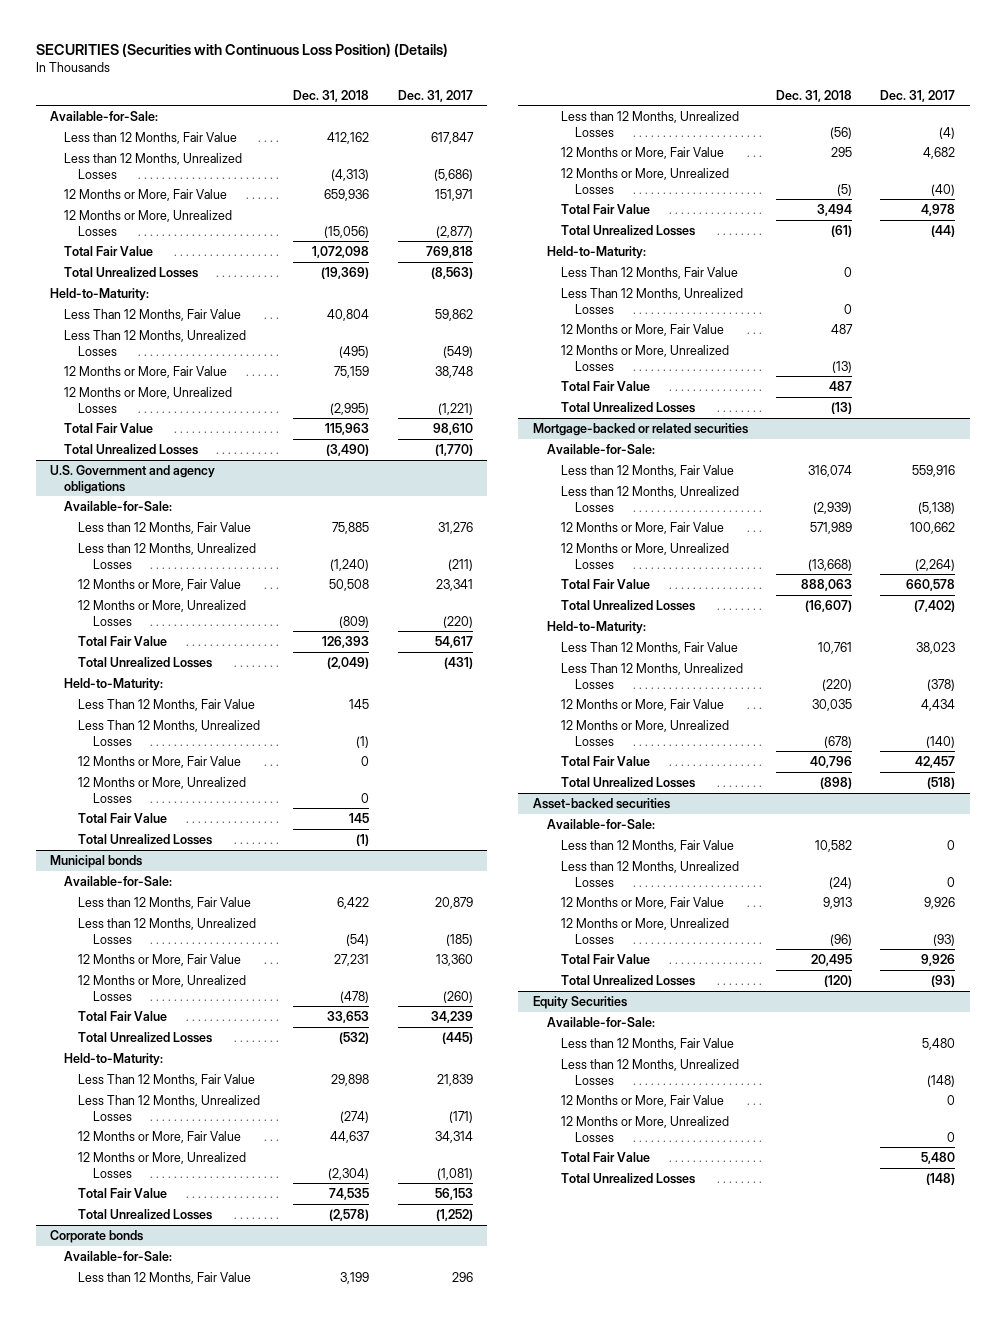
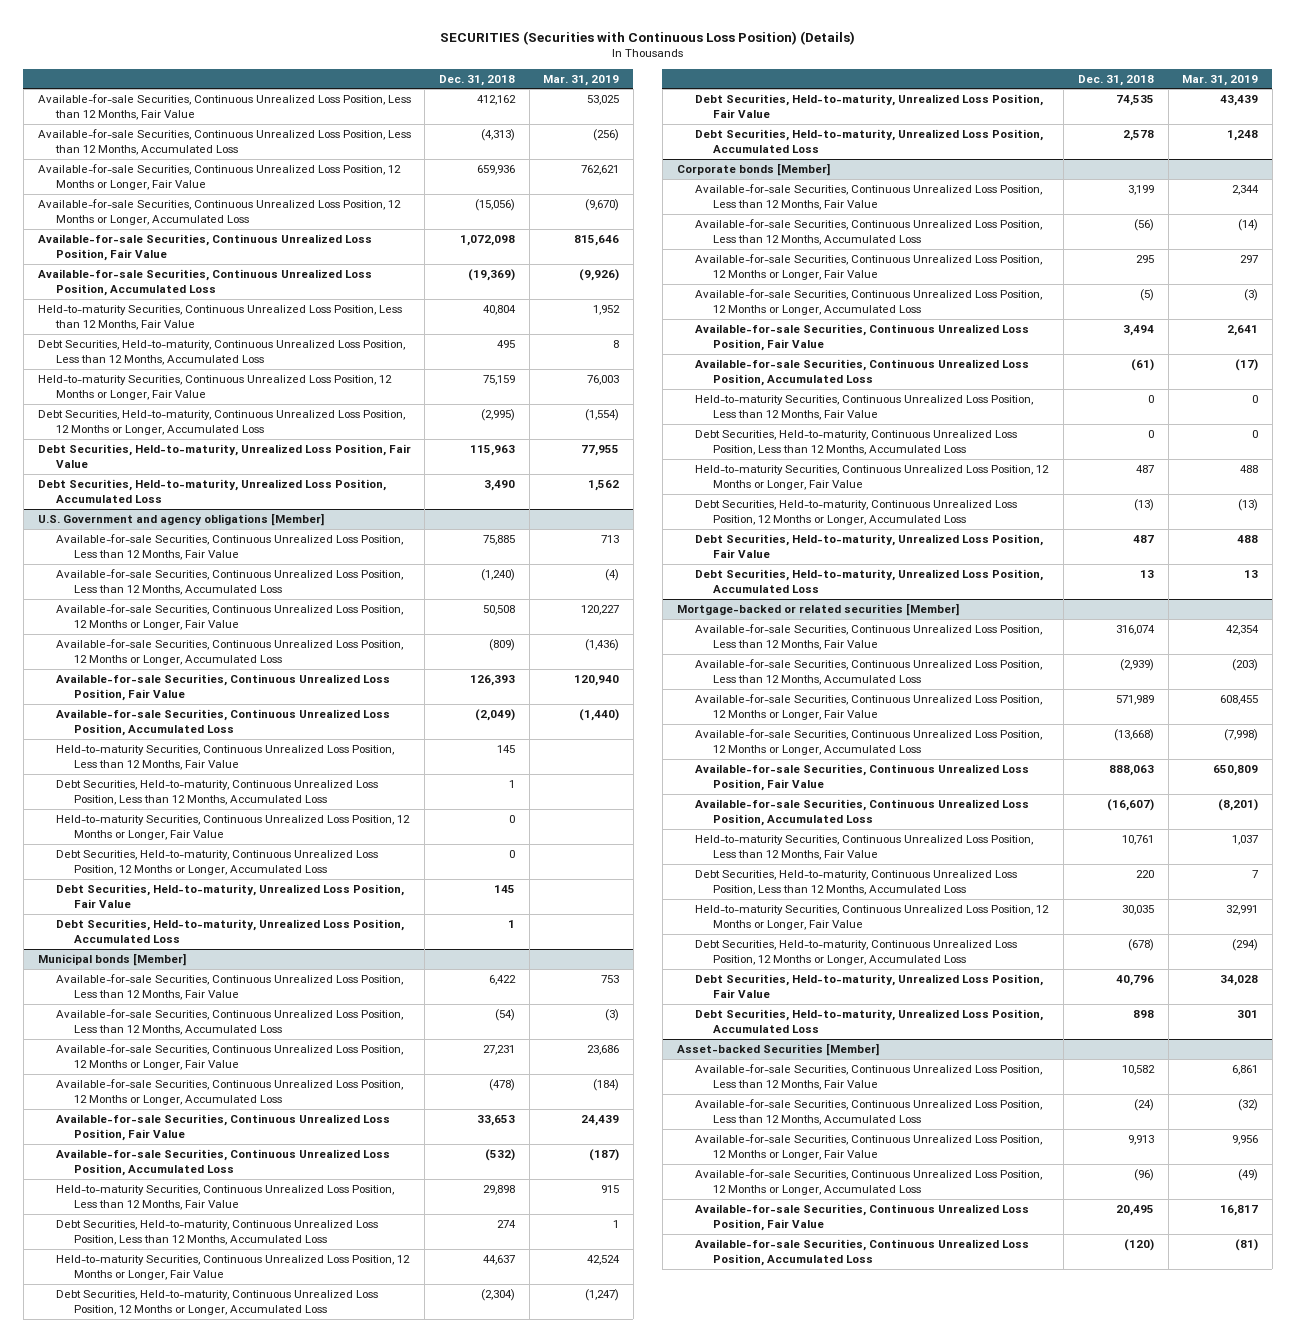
- | Dec. 31, 2018 | Dec. 31, 2017
+ | Dec. 31, 2018 | Mar. 31, 2019
- Available-for-Sale:
- Less than 12 Months, Fair Value | 412,162 | 617,847
- Less than 12 Months, Unrealized Losses | (4,313) | (5,686)
- 12 Months or More, Fair Value | 659,936 | 151,971
- 12 Months or More, Unrealized Losses | (15,056) | (2,877)
- Total Fair Value | 1,072,098 | 769,818
- Total Unrealized Losses | (19,369) | (8,563)
- Held-to-Maturity:
- Less Than 12 Months, Fair Value | 40,804 | 59,862
- Less Than 12 Months, Unrealized Losses | (495) | (549)
- 12 Months or More, Fair Value | 75,159 | 38,748
- 12 Months or More, Unrealized Losses | (2,995) | (1,221)
- Total Fair Value | 115,963 | 98,610
- Total Unrealized Losses | (3,490) | (1,770)
- U.S. Government and agency obligations
- Available-for-Sale:
- Less than 12 Months, Fair Value | 75,885 | 31,276
- Less than 12 Months, Unrealized Losses | (1,240) | (211)
- 12 Months or More, Fair Value | 50,508 | 23,341
- 12 Months or More, Unrealized Losses | (809) | (220)
- Total Fair Value | 126,393 | 54,617
- Total Unrealized Losses | (2,049) | (431)
- Held-to-Maturity:
- Less Than 12 Months, Fair Value | 145 |
- Less Than 12 Months, Unrealized Losses | (1) |
- 12 Months or More, Fair Value | 0 |
- 12 Months or More, Unrealized Losses | 0 |
- Total Fair Value | 145 |
- Total Unrealized Losses | (1) |
- Municipal bonds
- Available-for-Sale:
- Less than 12 Months, Fair Value | 6,422 | 20,879
- Less than 12 Months, Unrealized Losses | (54) | (185)
- 12 Months or More, Fair Value | 27,231 | 13,360
- 12 Months or More, Unrealized Losses | (478) | (260)
- Total Fair Value | 33,653 | 34,239
- Total Unrealized Losses | (532) | (445)
- Held-to-Maturity:
- Less Than 12 Months, Fair Value | 29,898 | 21,839
- Less Than 12 Months, Unrealized Losses | (274) | (171)
- 12 Months or More, Fair Value | 44,637 | 34,314
- 12 Months or More, Unrealized Losses | (2,304) | (1,081)
- Total Fair Value | 74,535 | 56,153
- Total Unrealized Losses | (2,578) | (1,252)
- Corporate bonds
- Available-for-Sale:
- Less than 12 Months, Fair Value | 3,199 | 296
- Less than 12 Months, Unrealized Losses | (56) | (4)
- 12 Months or More, Fair Value | 295 | 4,682
- 12 Months or More, Unrealized Losses | (5) | (40)
- Total Fair Value | 3,494 | 4,978
- Total Unrealized Losses | (61) | (44)
- Held-to-Maturity:
- Less Than 12 Months, Fair Value | 0 |
- Less Than 12 Months, Unrealized Losses | 0 |
- 12 Months or More, Fair Value | 487 |
- 12 Months or More, Unrealized Losses | (13) |
- Total Fair Value | 487 |
- Total Unrealized Losses | (13) |
- Mortgage-backed or related securities
- Available-for-Sale:
- Less than 12 Months, Fair Value | 316,074 | 559,916
- Less than 12 Months, Unrealized Losses | (2,939) | (5,138)
- 12 Months or More, Fair Value | 571,989 | 100,662
- 12 Months or More, Unrealized Losses | (13,668) | (2,264)
- Total Fair Value | 888,063 | 660,578
- Total Unrealized Losses | (16,607) | (7,402)
- Held-to-Maturity:
- Less Than 12 Months, Fair Value | 10,761 | 38,023
- Less Than 12 Months, Unrealized Losses | (220) | (378)
- 12 Months or More, Fair Value | 30,035 | 4,434
- 12 Months or More, Unrealized Losses | (678) | (140)
- Total Fair Value | 40,796 | 42,457
- Total Unrealized Losses | (898) | (518)
- Asset-backed securities
- Available-for-Sale:
- Less than 12 Months, Fair Value | 10,582 | 0
- Less than 12 Months, Unrealized Losses | (24) | 0
- 12 Months or More, Fair Value | 9,913 | 9,926
- 12 Months or More, Unrealized Losses | (96) | (93)
- Total Fair Value | 20,495 | 9,926
- Total Unrealized Losses | (120) | (93)
- Equity Securities
- Available-for-Sale:
- Less than 12 Months, Fair Value | | 5,480
- Less than 12 Months, Unrealized Losses | | (148)
- 12 Months or More, Fair Value | | 0
- 12 Months or More, Unrealized Losses | | 0
- Total Fair Value | | 5,480
- Total Unrealized Losses | | (148)
+ Available-for-sale Securities, Continuous Unrealized Loss Position, Less than 12 Months, Fair Value | 412,162 | 53,025
+ Available-for-sale Securities, Continuous Unrealized Loss Position, Less than 12 Months, Accumulated Loss | (4,313) | (256)
+ Available-for-sale Securities, Continuous Unrealized Loss Position, 12 Months or Longer, Fair Value | 659,936 | 762,621
+ Available-for-sale Securities, Continuous Unrealized Loss Position, 12 Months or Longer, Accumulated Loss | (15,056) | (9,670)
+ Available-for-sale Securities, Continuous Unrealized Loss Position, Fair Value | 1,072,098 | 815,646
+ Available-for-sale Securities, Continuous Unrealized Loss Position, Accumulated Loss | (19,369) | (9,926)
+ Held-to-maturity Securities, Continuous Unrealized Loss Position, Less than 12 Months, Fair Value | 40,804 | 1,952
+ Debt Securities, Held-to-maturity, Continuous Unrealized Loss Position, Less than 12 Months, Accumulated Loss | 495 | 8
+ Held-to-maturity Securities, Continuous Unrealized Loss Position, 12 Months or Longer, Fair Value | 75,159 | 76,003
+ Debt Securities, Held-to-maturity, Continuous Unrealized Loss Position, 12 Months or Longer, Accumulated Loss | (2,995) | (1,554)
+ Debt Securities, Held-to-maturity, Unrealized Loss Position, Fair Value | 115,963 | 77,955
+ Debt Securities, Held-to-maturity, Unrealized Loss Position, Accumulated Loss | 3,490 | 1,562
+ U.S. Government and agency obligations [Member]
+ Available-for-sale Securities, Continuous Unrealized Loss Position, Less than 12 Months, Fair Value | 75,885 | 713
+ Available-for-sale Securities, Continuous Unrealized Loss Position, Less than 12 Months, Accumulated Loss | (1,240) | (4)
+ Available-for-sale Securities, Continuous Unrealized Loss Position, 12 Months or Longer, Fair Value | 50,508 | 120,227
+ Available-for-sale Securities, Continuous Unrealized Loss Position, 12 Months or Longer, Accumulated Loss | (809) | (1,436)
+ Available-for-sale Securities, Continuous Unrealized Loss Position, Fair Value | 126,393 | 120,940
+ Available-for-sale Securities, Continuous Unrealized Loss Position, Accumulated Loss | (2,049) | (1,440)
+ Held-to-maturity Securities, Continuous Unrealized Loss Position, Less than 12 Months, Fair Value | 145 |
+ Debt Securities, Held-to-maturity, Continuous Unrealized Loss Position, Less than 12 Months, Accumulated Loss | 1 |
+ Held-to-maturity Securities, Continuous Unrealized Loss Position, 12 Months or Longer, Fair Value | 0 |
+ Debt Securities, Held-to-maturity, Continuous Unrealized Loss Position, 12 Months or Longer, Accumulated Loss | 0 |
+ Debt Securities, Held-to-maturity, Unrealized Loss Position, Fair Value | 145 |
+ Debt Securities, Held-to-maturity, Unrealized Loss Position, Accumulated Loss | 1 |
+ Municipal bonds [Member]
+ Available-for-sale Securities, Continuous Unrealized Loss Position, Less than 12 Months, Fair Value | 6,422 | 753
+ Available-for-sale Securities, Continuous Unrealized Loss Position, Less than 12 Months, Accumulated Loss | (54) | (3)
+ Available-for-sale Securities, Continuous Unrealized Loss Position, 12 Months or Longer, Fair Value | 27,231 | 23,686
+ Available-for-sale Securities, Continuous Unrealized Loss Position, 12 Months or Longer, Accumulated Loss | (478) | (184)
+ Available-for-sale Securities, Continuous Unrealized Loss Position, Fair Value | 33,653 | 24,439
+ Available-for-sale Securities, Continuous Unrealized Loss Position, Accumulated Loss | (532) | (187)
+ Held-to-maturity Securities, Continuous Unrealized Loss Position, Less than 12 Months, Fair Value | 29,898 | 915
+ Debt Securities, Held-to-maturity, Continuous Unrealized Loss Position, Less than 12 Months, Accumulated Loss | 274 | 1
+ Held-to-maturity Securities, Continuous Unrealized Loss Position, 12 Months or Longer, Fair Value | 44,637 | 42,524
+ Debt Securities, Held-to-maturity, Continuous Unrealized Loss Position, 12 Months or Longer, Accumulated Loss | (2,304) | (1,247)
+ Debt Securities, Held-to-maturity, Unrealized Loss Position, Fair Value | 74,535 | 43,439
+ Debt Securities, Held-to-maturity, Unrealized Loss Position, Accumulated Loss | 2,578 | 1,248
+ Corporate bonds [Member]
+ Available-for-sale Securities, Continuous Unrealized Loss Position, Less than 12 Months, Fair Value | 3,199 | 2,344
+ Available-for-sale Securities, Continuous Unrealized Loss Position, Less than 12 Months, Accumulated Loss | (56) | (14)
+ Available-for-sale Securities, Continuous Unrealized Loss Position, 12 Months or Longer, Fair Value | 295 | 297
+ Available-for-sale Securities, Continuous Unrealized Loss Position, 12 Months or Longer, Accumulated Loss | (5) | (3)
+ Available-for-sale Securities, Continuous Unrealized Loss Position, Fair Value | 3,494 | 2,641
+ Available-for-sale Securities, Continuous Unrealized Loss Position, Accumulated Loss | (61) | (17)
+ Held-to-maturity Securities, Continuous Unrealized Loss Position, Less than 12 Months, Fair Value | 0 | 0
+ Debt Securities, Held-to-maturity, Continuous Unrealized Loss Position, Less than 12 Months, Accumulated Loss | 0 | 0
+ Held-to-maturity Securities, Continuous Unrealized Loss Position, 12 Months or Longer, Fair Value | 487 | 488
+ Debt Securities, Held-to-maturity, Continuous Unrealized Loss Position, 12 Months or Longer, Accumulated Loss | (13) | (13)
+ Debt Securities, Held-to-maturity, Unrealized Loss Position, Fair Value | 487 | 488
+ Debt Securities, Held-to-maturity, Unrealized Loss Position, Accumulated Loss | 13 | 13
+ Mortgage-backed or related securities [Member]
+ Available-for-sale Securities, Continuous Unrealized Loss Position, Less than 12 Months, Fair Value | 316,074 | 42,354
+ Available-for-sale Securities, Continuous Unrealized Loss Position, Less than 12 Months, Accumulated Loss | (2,939) | (203)
+ Available-for-sale Securities, Continuous Unrealized Loss Position, 12 Months or Longer, Fair Value | 571,989 | 608,455
+ Available-for-sale Securities, Continuous Unrealized Loss Position, 12 Months or Longer, Accumulated Loss | (13,668) | (7,998)
+ Available-for-sale Securities, Continuous Unrealized Loss Position, Fair Value | 888,063 | 650,809
+ Available-for-sale Securities, Continuous Unrealized Loss Position, Accumulated Loss | (16,607) | (8,201)
+ Held-to-maturity Securities, Continuous Unrealized Loss Position, Less than 12 Months, Fair Value | 10,761 | 1,037
+ Debt Securities, Held-to-maturity, Continuous Unrealized Loss Position, Less than 12 Months, Accumulated Loss | 220 | 7
+ Held-to-maturity Securities, Continuous Unrealized Loss Position, 12 Months or Longer, Fair Value | 30,035 | 32,991
+ Debt Securities, Held-to-maturity, Continuous Unrealized Loss Position, 12 Months or Longer, Accumulated Loss | (678) | (294)
+ Debt Securities, Held-to-maturity, Unrealized Loss Position, Fair Value | 40,796 | 34,028
+ Debt Securities, Held-to-maturity, Unrealized Loss Position, Accumulated Loss | 898 | 301
+ Asset-backed Securities [Member]
+ Available-for-sale Securities, Continuous Unrealized Loss Position, Less than 12 Months, Fair Value | 10,582 | 6,861
+ Available-for-sale Securities, Continuous Unrealized Loss Position, Less than 12 Months, Accumulated Loss | (24) | (32)
+ Available-for-sale Securities, Continuous Unrealized Loss Position, 12 Months or Longer, Fair Value | 9,913 | 9,956
+ Available-for-sale Securities, Continuous Unrealized Loss Position, 12 Months or Longer, Accumulated Loss | (96) | (49)
+ Available-for-sale Securities, Continuous Unrealized Loss Position, Fair Value | 20,495 | 16,817
+ Available-for-sale Securities, Continuous Unrealized Loss Position, Accumulated Loss | (120) | (81)

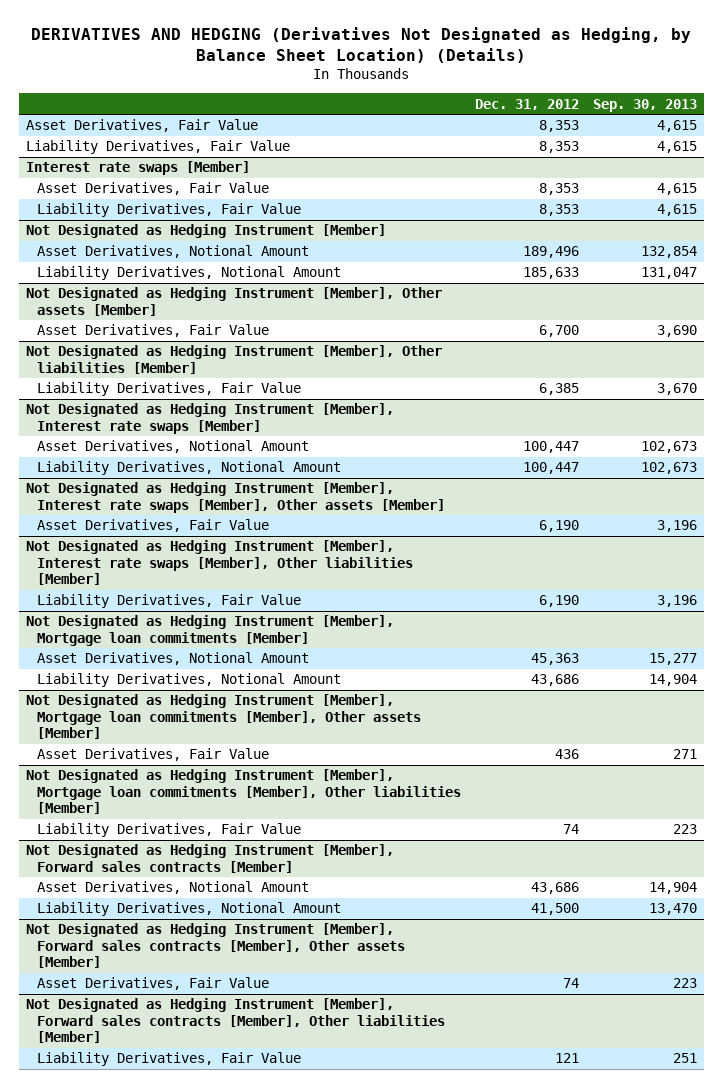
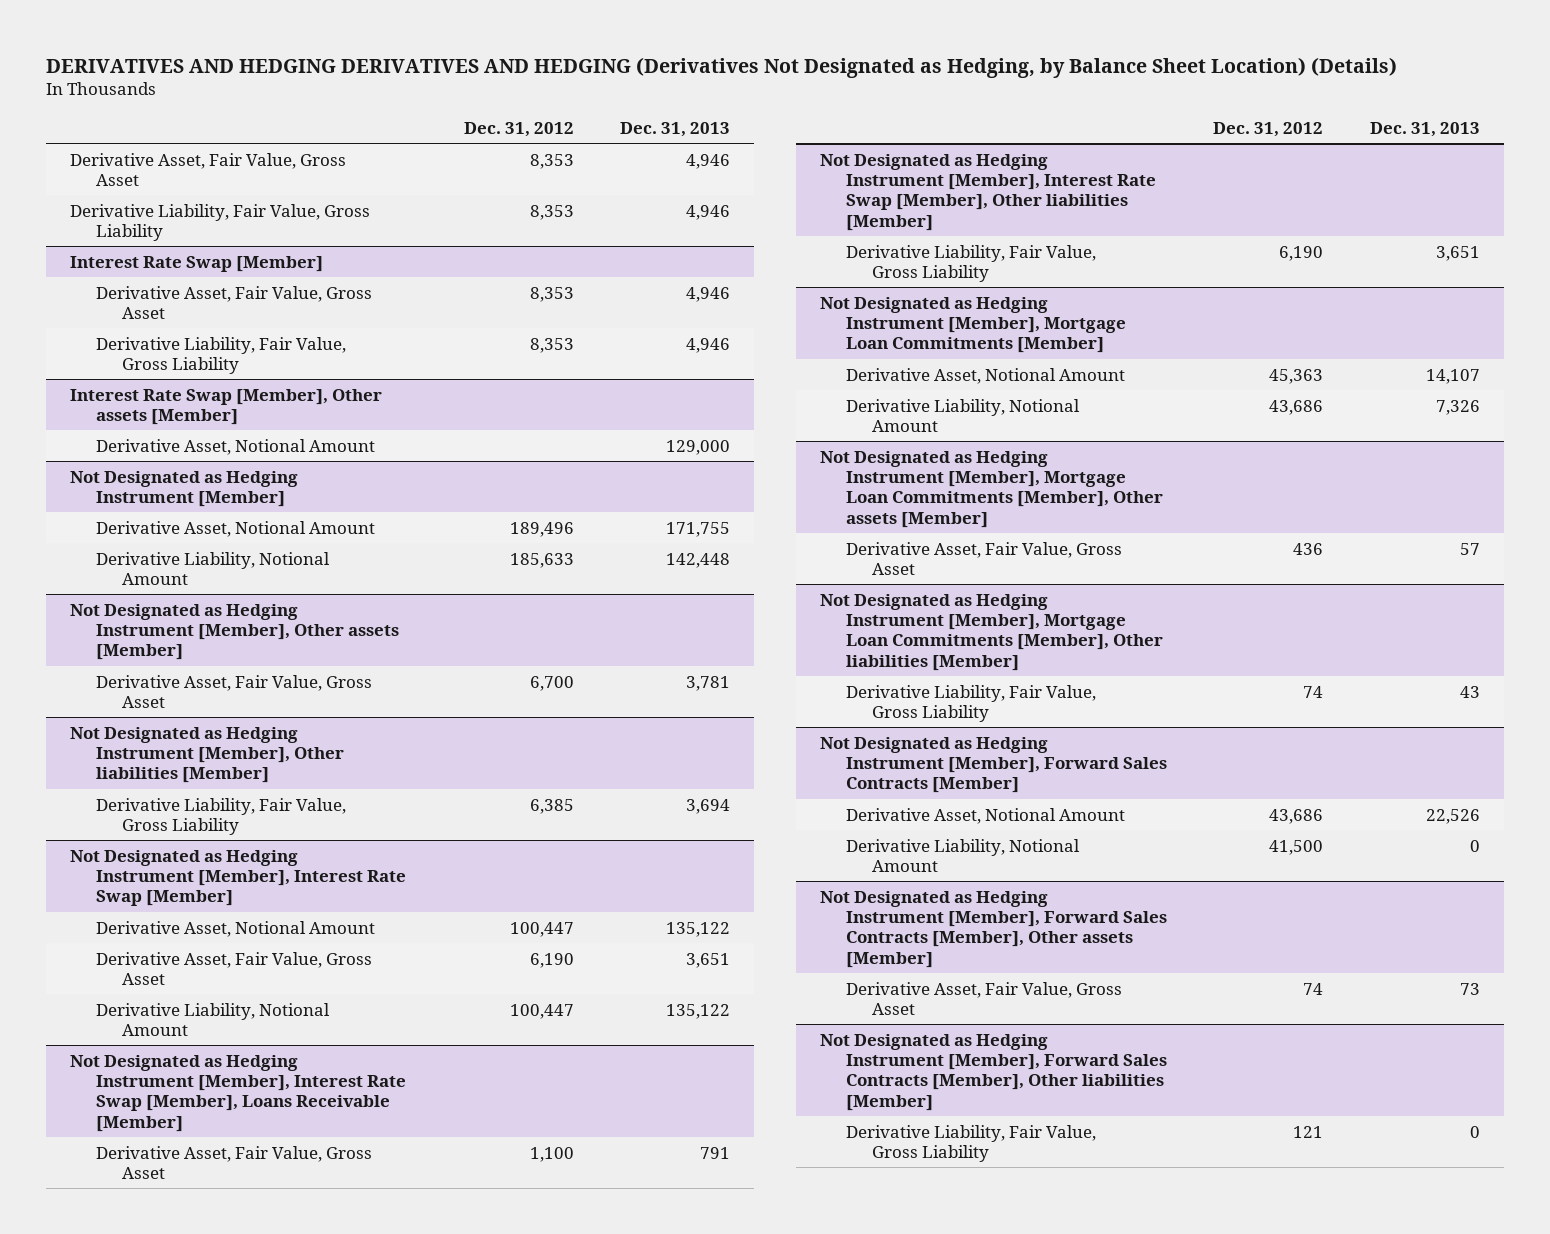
- DERIVATIVES AND HEDGING (Derivatives Not Designated as Hedging, by Balance Sheet Location) (Details)
+ DERIVATIVES AND HEDGING DERIVATIVES AND HEDGING (Derivatives Not Designated as Hedging, by Balance Sheet Location) (Details)
- | Dec. 31, 2012 | Sep. 30, 2013
+ | Dec. 31, 2012 | Dec. 31, 2013
- Asset Derivatives, Fair Value | 8,353 | 4,615
- Liability Derivatives, Fair Value | 8,353 | 4,615
- Interest rate swaps [Member]
- Asset Derivatives, Fair Value | 8,353 | 4,615
- Liability Derivatives, Fair Value | 8,353 | 4,615
+ Derivative Asset, Fair Value, Gross Asset | 8,353 | 4,946
+ Derivative Liability, Fair Value, Gross Liability | 8,353 | 4,946
+ Interest Rate Swap [Member]
+ Derivative Asset, Fair Value, Gross Asset | 8,353 | 4,946
+ Derivative Liability, Fair Value, Gross Liability | 8,353 | 4,946
+ Interest Rate Swap [Member], Other assets [Member]
+ Derivative Asset, Notional Amount | | 129,000
@ Not Designated as Hedging Instrument [Member]
- Asset Derivatives, Notional Amount | 189,496 | 132,854
- Liability Derivatives, Notional Amount | 185,633 | 131,047
+ Derivative Asset, Notional Amount | 189,496 | 171,755
+ Derivative Liability, Notional Amount | 185,633 | 142,448
@ Not Designated as Hedging Instrument [Member], Other assets [Member]
- Asset Derivatives, Fair Value | 6,700 | 3,690
+ Derivative Asset, Fair Value, Gross Asset | 6,700 | 3,781
@ Not Designated as Hedging Instrument [Member], Other liabilities [Member]
- Liability Derivatives, Fair Value | 6,385 | 3,670
- Not Designated as Hedging Instrument [Member], Interest rate swaps [Member]
- Asset Derivatives, Notional Amount | 100,447 | 102,673
- Liability Derivatives, Notional Amount | 100,447 | 102,673
- Not Designated as Hedging Instrument [Member], Interest rate swaps [Member], Other assets [Member]
- Asset Derivatives, Fair Value | 6,190 | 3,196
- Not Designated as Hedging Instrument [Member], Interest rate swaps [Member], Other liabilities [Member]
- Liability Derivatives, Fair Value | 6,190 | 3,196
- Not Designated as Hedging Instrument [Member], Mortgage loan commitments [Member]
- Asset Derivatives, Notional Amount | 45,363 | 15,277
- Liability Derivatives, Notional Amount | 43,686 | 14,904
- Not Designated as Hedging Instrument [Member], Mortgage loan commitments [Member], Other assets [Member]
- Asset Derivatives, Fair Value | 436 | 271
- Not Designated as Hedging Instrument [Member], Mortgage loan commitments [Member], Other liabilities [Member]
- Liability Derivatives, Fair Value | 74 | 223
- Not Designated as Hedging Instrument [Member], Forward sales contracts [Member]
- Asset Derivatives, Notional Amount | 43,686 | 14,904
- Liability Derivatives, Notional Amount | 41,500 | 13,470
- Not Designated as Hedging Instrument [Member], Forward sales contracts [Member], Other assets [Member]
- Asset Derivatives, Fair Value | 74 | 223
- Not Designated as Hedging Instrument [Member], Forward sales contracts [Member], Other liabilities [Member]
- Liability Derivatives, Fair Value | 121 | 251
@ Not Designated as Hedging Instrument [Member], Other liabilities [Member]
+ Derivative Liability, Fair Value, Gross Liability | 6,385 | 3,694
+ Not Designated as Hedging Instrument [Member], Interest Rate Swap [Member]
+ Derivative Asset, Notional Amount | 100,447 | 135,122
+ Derivative Asset, Fair Value, Gross Asset | 6,190 | 3,651
+ Derivative Liability, Notional Amount | 100,447 | 135,122
+ Not Designated as Hedging Instrument [Member], Interest Rate Swap [Member], Loans Receivable [Member]
+ Derivative Asset, Fair Value, Gross Asset | 1,100 | 791
+ Not Designated as Hedging Instrument [Member], Interest Rate Swap [Member], Other liabilities [Member]
+ Derivative Liability, Fair Value, Gross Liability | 6,190 | 3,651
+ Not Designated as Hedging Instrument [Member], Mortgage Loan Commitments [Member]
+ Derivative Asset, Notional Amount | 45,363 | 14,107
+ Derivative Liability, Notional Amount | 43,686 | 7,326
+ Not Designated as Hedging Instrument [Member], Mortgage Loan Commitments [Member], Other assets [Member]
+ Derivative Asset, Fair Value, Gross Asset | 436 | 57
+ Not Designated as Hedging Instrument [Member], Mortgage Loan Commitments [Member], Other liabilities [Member]
+ Derivative Liability, Fair Value, Gross Liability | 74 | 43
+ Not Designated as Hedging Instrument [Member], Forward Sales Contracts [Member]
+ Derivative Asset, Notional Amount | 43,686 | 22,526
+ Derivative Liability, Notional Amount | 41,500 | 0
+ Not Designated as Hedging Instrument [Member], Forward Sales Contracts [Member], Other assets [Member]
+ Derivative Asset, Fair Value, Gross Asset | 74 | 73
+ Not Designated as Hedging Instrument [Member], Forward Sales Contracts [Member], Other liabilities [Member]
+ Derivative Liability, Fair Value, Gross Liability | 121 | 0

